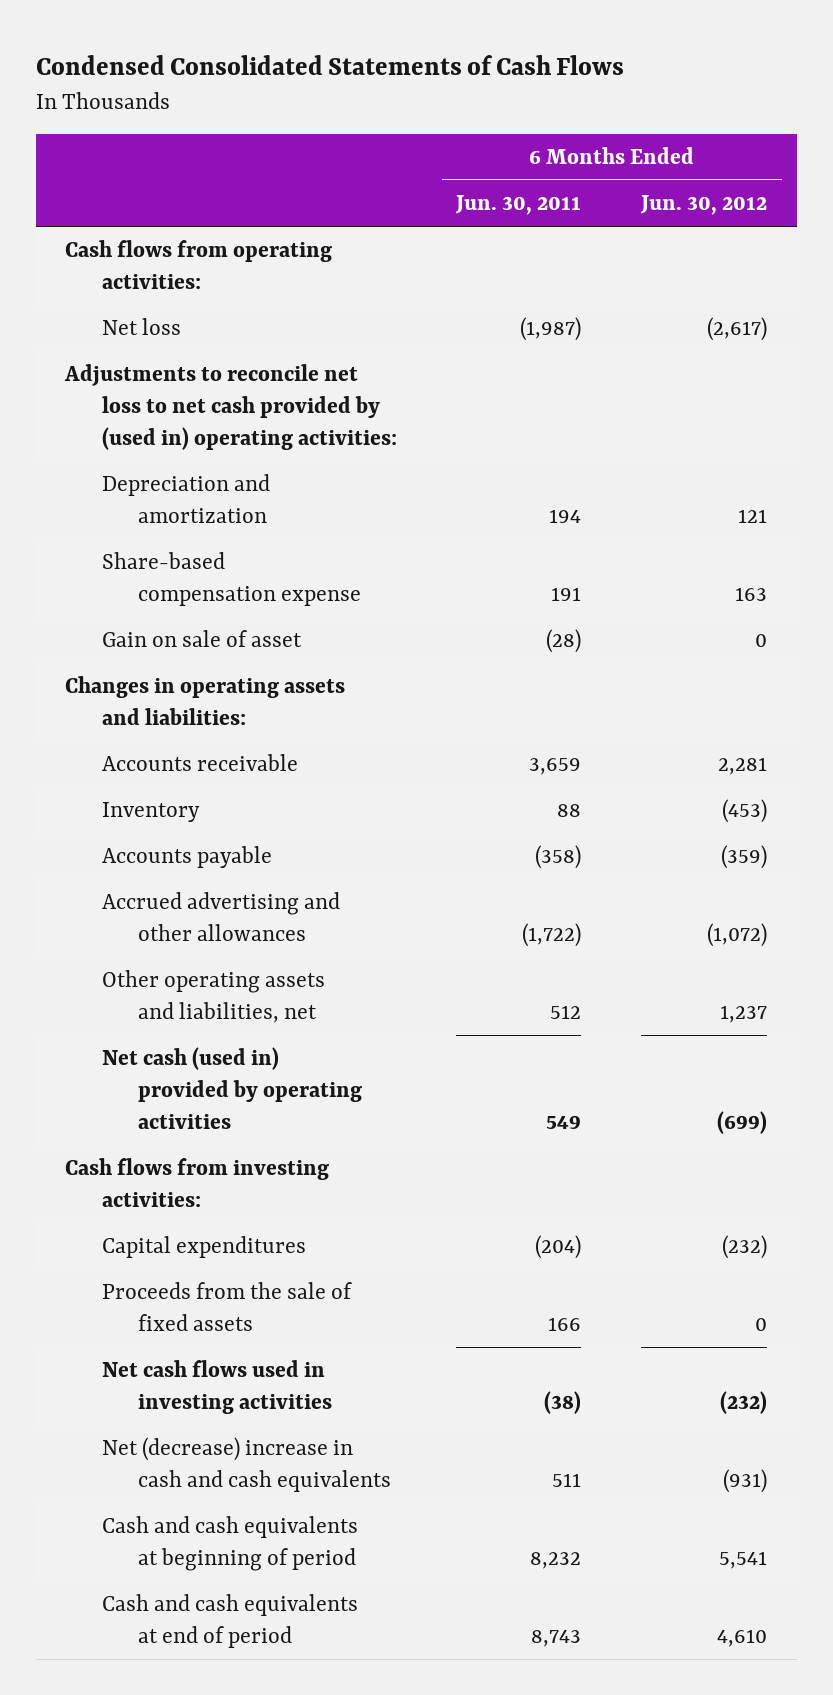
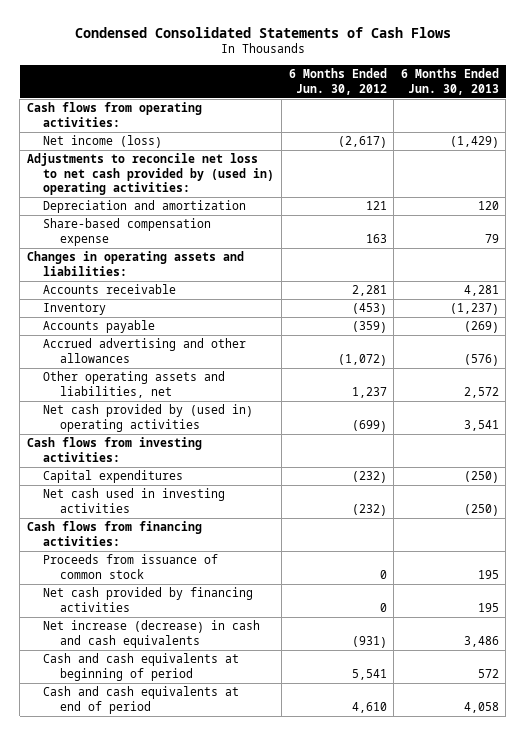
- | 6 Months Ended Jun. 30, 2011 | 6 Months Ended Jun. 30, 2012
+ | 6 Months Ended Jun. 30, 2012 | 6 Months Ended Jun. 30, 2013
- Net loss | (1,987) | (2,617)
+ Net income (loss) | (2,617) | (1,429)
- Gain on sale of asset | (28) | 0
- Net cash (used in) provided by operating activities | 549 | (699)
+ Net cash provided by (used in) operating activities | (699) | 3,541
- Proceeds from the sale of fixed assets | 166 | 0
- Net cash flows used in investing activities | (38) | (232)
- Net (decrease) increase in cash and cash equivalents | 511 | (931)
+ Net cash used in investing activities | (232) | (250)
+ Cash flows from financing activities:
+ Proceeds from issuance of common stock | 0 | 195
+ Net cash provided by financing activities | 0 | 195
+ Net increase (decrease) in cash and cash equivalents | (931) | 3,486

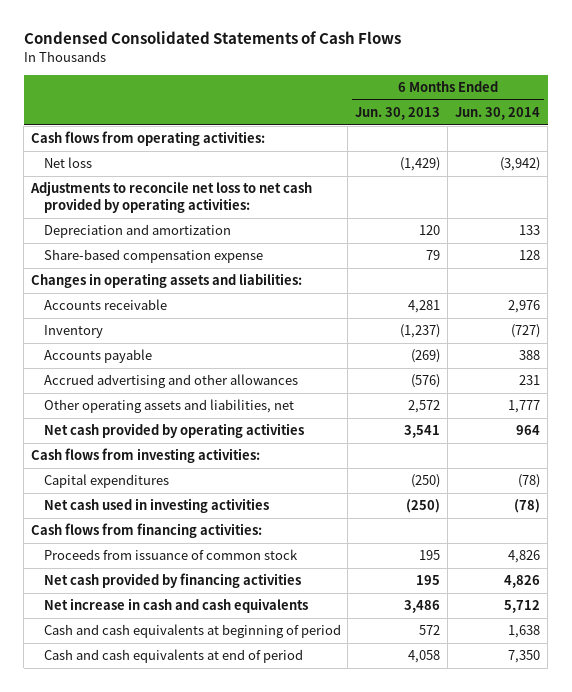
- | 6 Months Ended Jun. 30, 2012 | 6 Months Ended Jun. 30, 2013
+ | 6 Months Ended Jun. 30, 2013 | 6 Months Ended Jun. 30, 2014
- Net income (loss) | (2,617) | (1,429)
- Adjustments to reconcile net loss to net cash provided by (used in) operating activities:
+ Net loss | (1,429) | (3,942)
+ Adjustments to reconcile net loss to net cash provided by operating activities:
- Net cash provided by (used in) operating activities | (699) | 3,541
+ Net cash provided by operating activities | 3,541 | 964
- Net increase (decrease) in cash and cash equivalents | (931) | 3,486
+ Net increase in cash and cash equivalents | 3,486 | 5,712

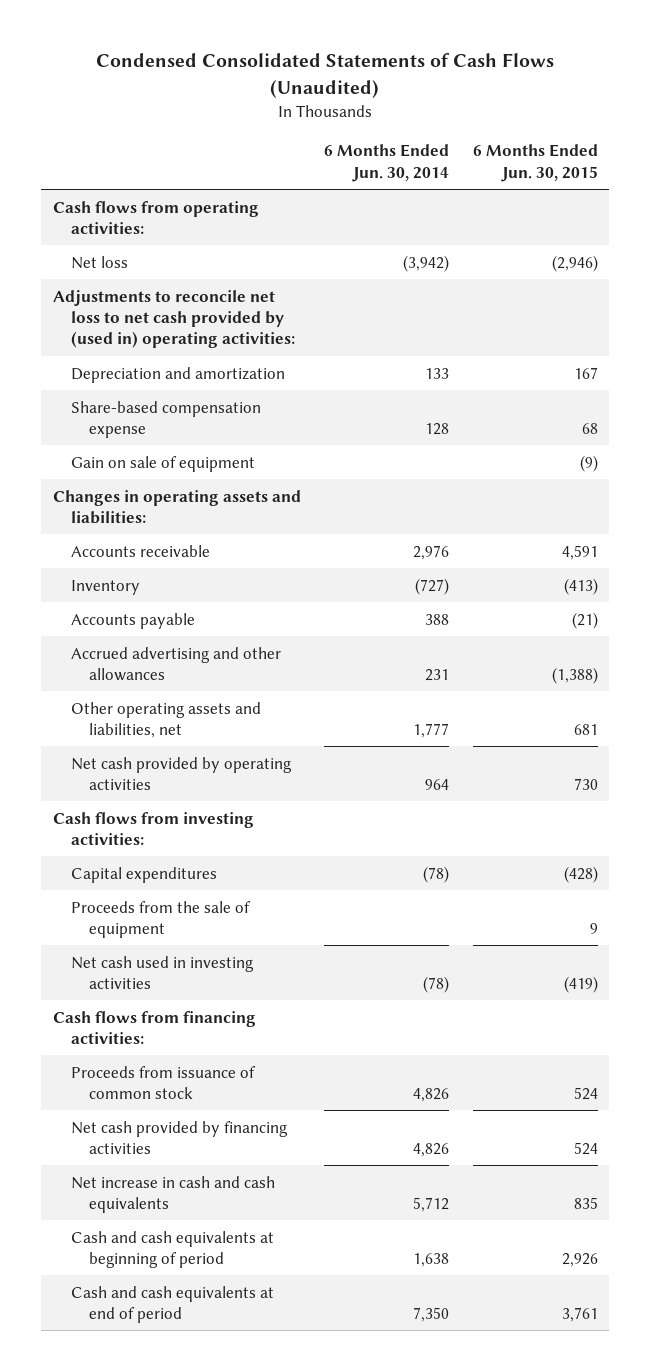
- Condensed Consolidated Statements of Cash Flows
+ Condensed Consolidated Statements of Cash Flows (Unaudited)
- | 6 Months Ended Jun. 30, 2013 | 6 Months Ended Jun. 30, 2014
+ | 6 Months Ended Jun. 30, 2014 | 6 Months Ended Jun. 30, 2015
- Adjustments to reconcile net loss to net cash provided by operating activities:
+ Adjustments to reconcile net loss to net cash provided by (used in) operating activities:
+ Gain on sale of equipment | | (9)
+ Proceeds from the sale of equipment | | 9

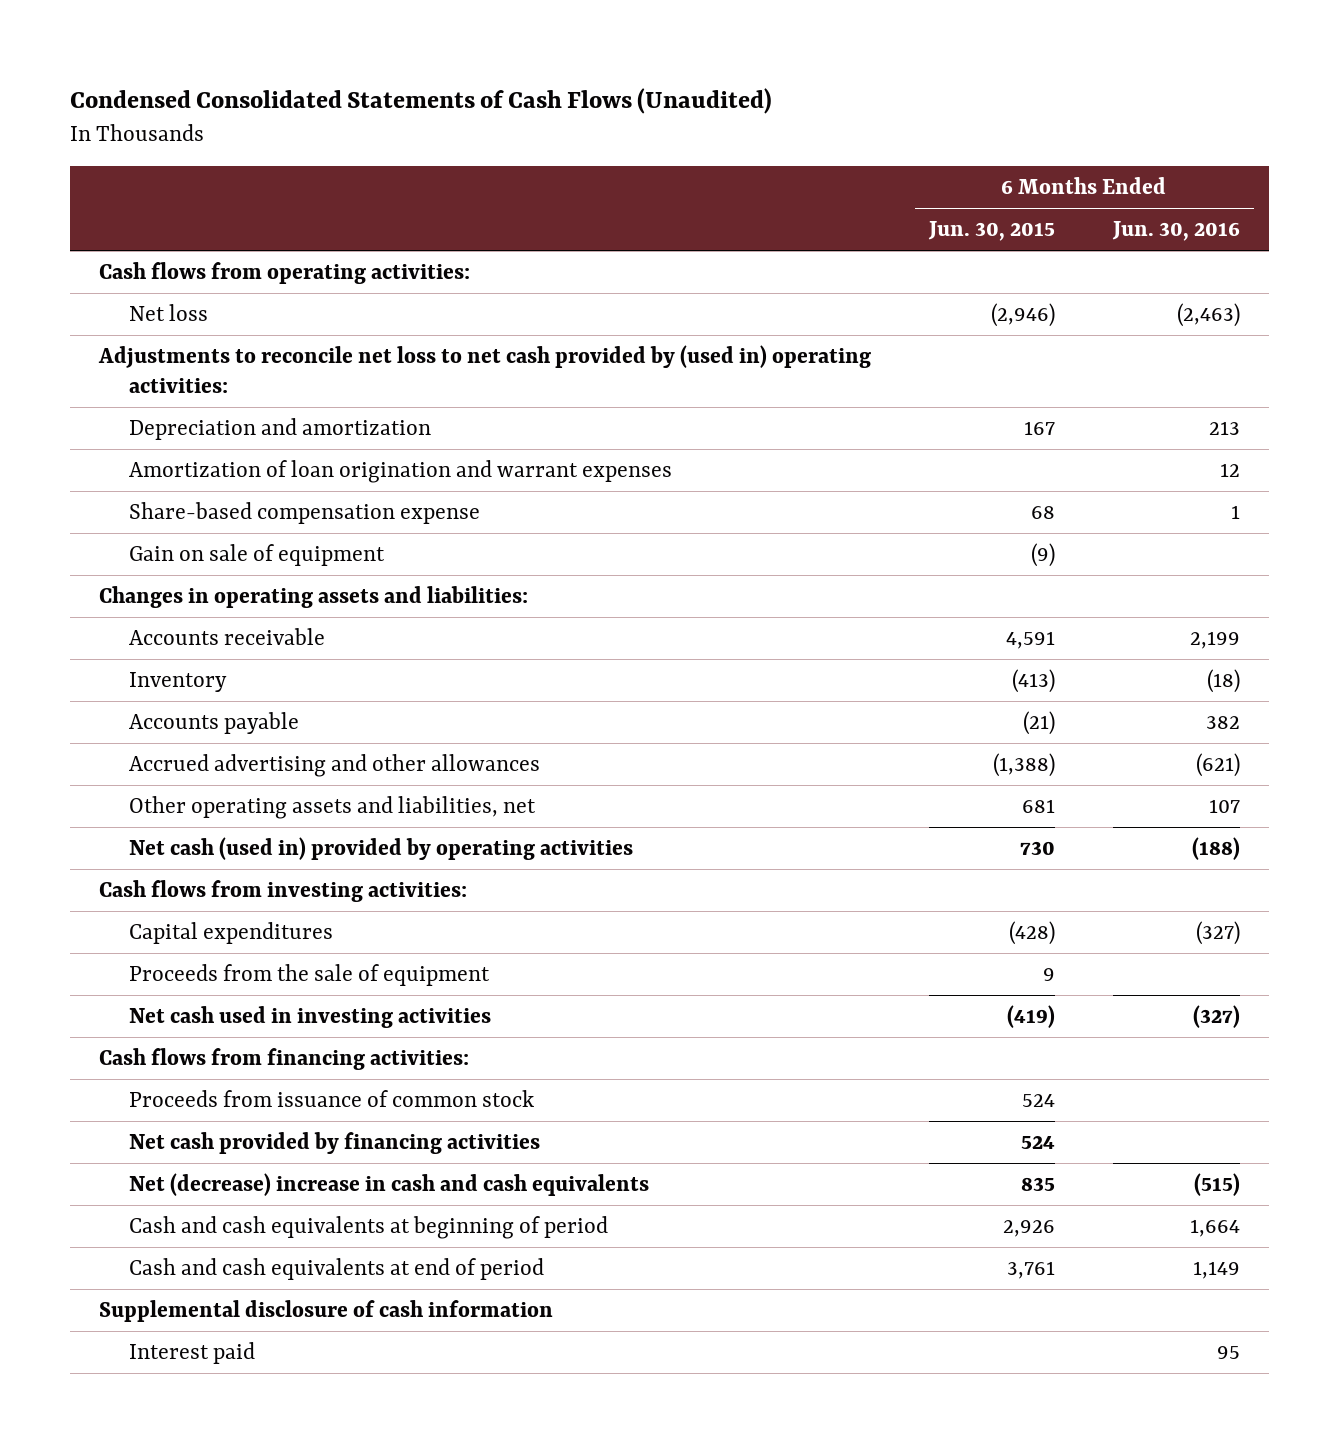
- | 6 Months Ended Jun. 30, 2014 | 6 Months Ended Jun. 30, 2015
+ | 6 Months Ended Jun. 30, 2015 | 6 Months Ended Jun. 30, 2016
+ Amortization of loan origination and warrant expenses | | 12
- Net cash provided by operating activities | 964 | 730
+ Net cash (used in) provided by operating activities | 730 | (188)
- Net increase in cash and cash equivalents | 5,712 | 835
+ Net (decrease) increase in cash and cash equivalents | 835 | (515)
+ Supplemental disclosure of cash information
+ Interest paid | | 95

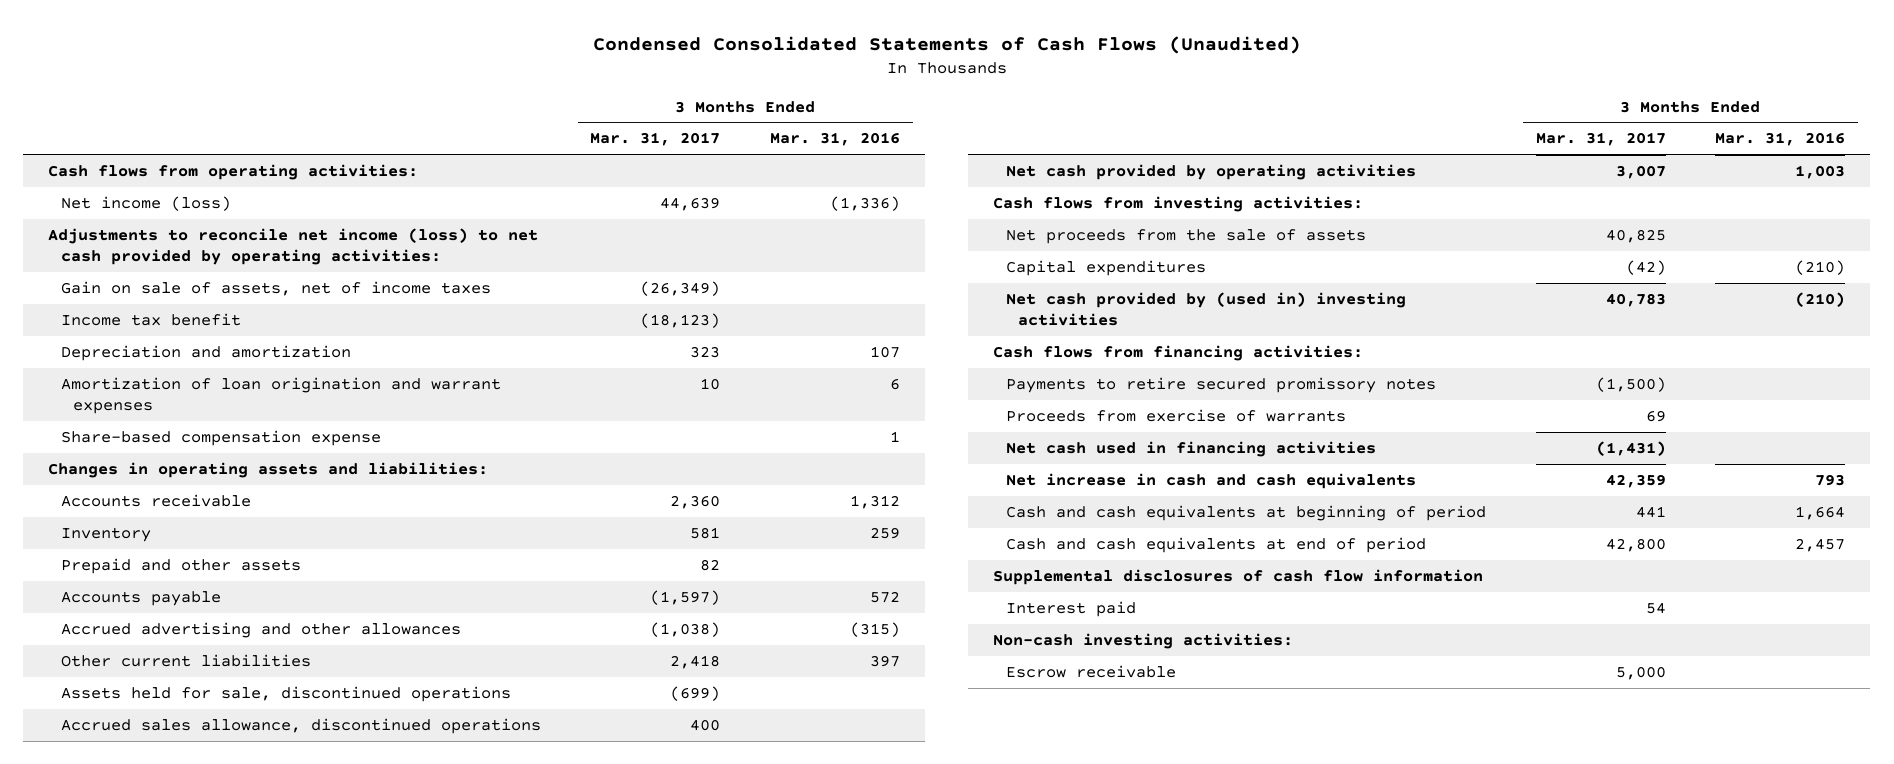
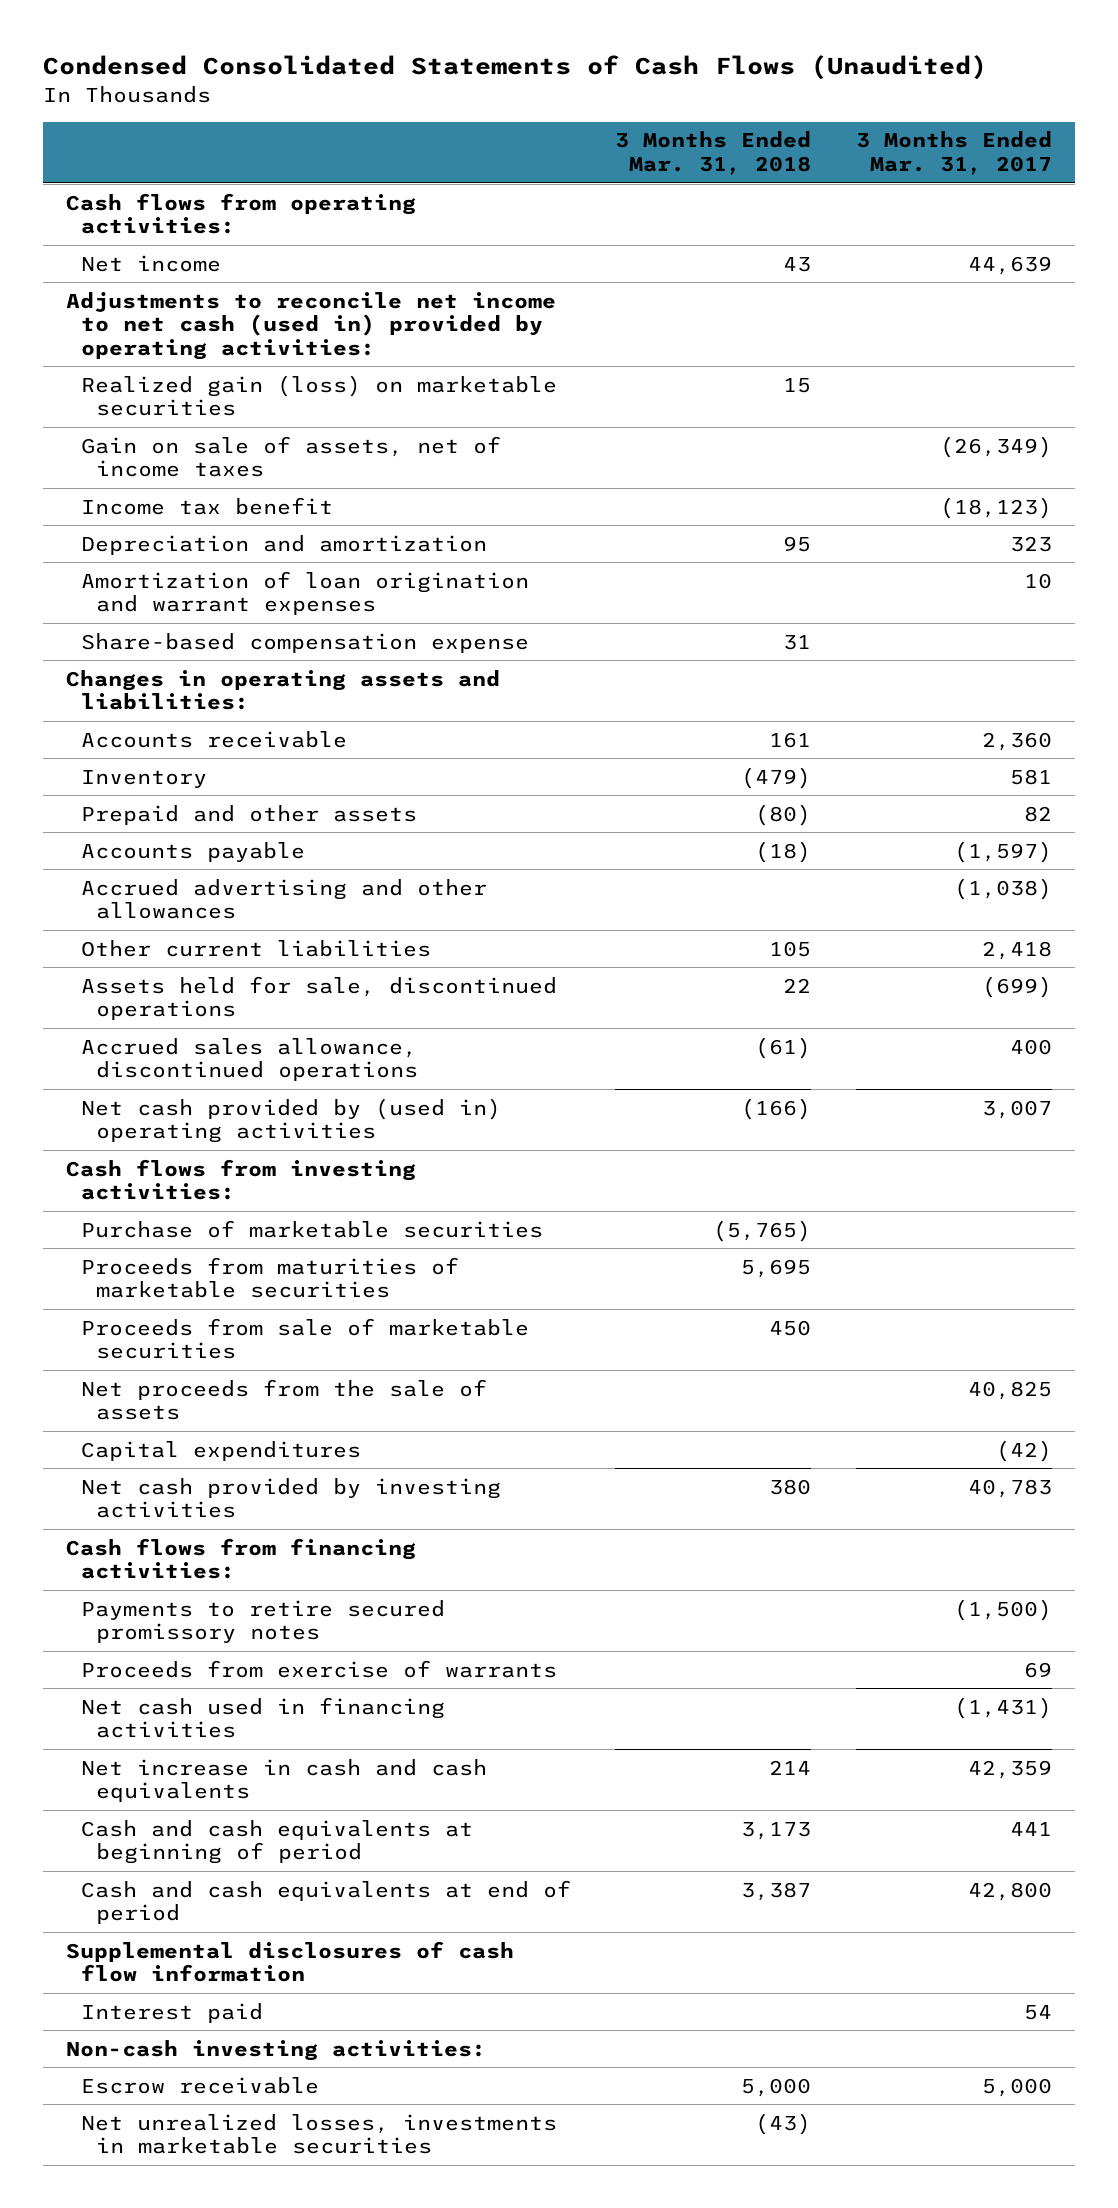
- | 3 Months Ended Mar. 31, 2017 | 3 Months Ended Mar. 31, 2016
+ | 3 Months Ended Mar. 31, 2018 | 3 Months Ended Mar. 31, 2017
- Net income (loss) | 44,639 | (1,336)
- Adjustments to reconcile net income (loss) to net cash provided by operating activities:
+ Net income | 43 | 44,639
+ Adjustments to reconcile net income to net cash (used in) provided by operating activities:
+ Realized gain (loss) on marketable securities | 15 |
- Net cash provided by operating activities | 3,007 | 1,003
+ Net cash provided by (used in) operating activities | (166) | 3,007
+ Purchase of marketable securities | (5,765) |
+ Proceeds from maturities of marketable securities | 5,695 |
+ Proceeds from sale of marketable securities | 450 |
- Net cash provided by (used in) investing activities | 40,783 | (210)
+ Net cash provided by investing activities | 380 | 40,783
+ Net unrealized losses, investments in marketable securities | (43) |

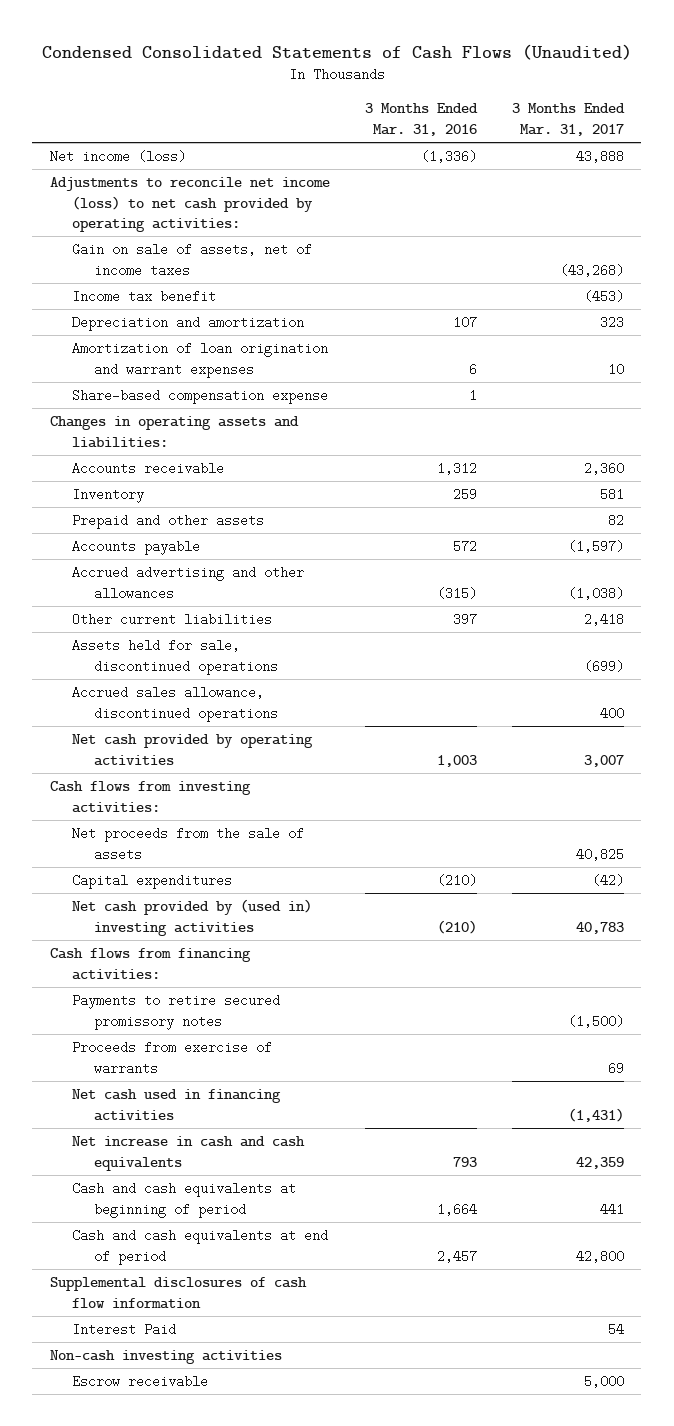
- | 3 Months Ended Mar. 31, 2018 | 3 Months Ended Mar. 31, 2017
+ | 3 Months Ended Mar. 31, 2016 | 3 Months Ended Mar. 31, 2017
- Cash flows from operating activities:
- Net income | 43 | 44,639
- Adjustments to reconcile net income to net cash (used in) provided by operating activities:
- Realized gain (loss) on marketable securities | 15 |
- Gain on sale of assets, net of income taxes | | (26,349)
- Income tax benefit | | (18,123)
+ Net income (loss) | (1,336) | 43,888
+ Adjustments to reconcile net income (loss) to net cash provided by operating activities:
+ Gain on sale of assets, net of income taxes | | (43,268)
+ Income tax benefit | | (453)
- Net cash provided by (used in) operating activities | (166) | 3,007
+ Net cash provided by operating activities | 1,003 | 3,007
- Purchase of marketable securities | (5,765) |
- Proceeds from maturities of marketable securities | 5,695 |
- Proceeds from sale of marketable securities | 450 |
- Net cash provided by investing activities | 380 | 40,783
+ Net cash provided by (used in) investing activities | (210) | 40,783
- Interest paid | | 54
- Non-cash investing activities:
+ Interest Paid | | 54
+ Non-cash investing activities
- Net unrealized losses, investments in marketable securities | (43) |

